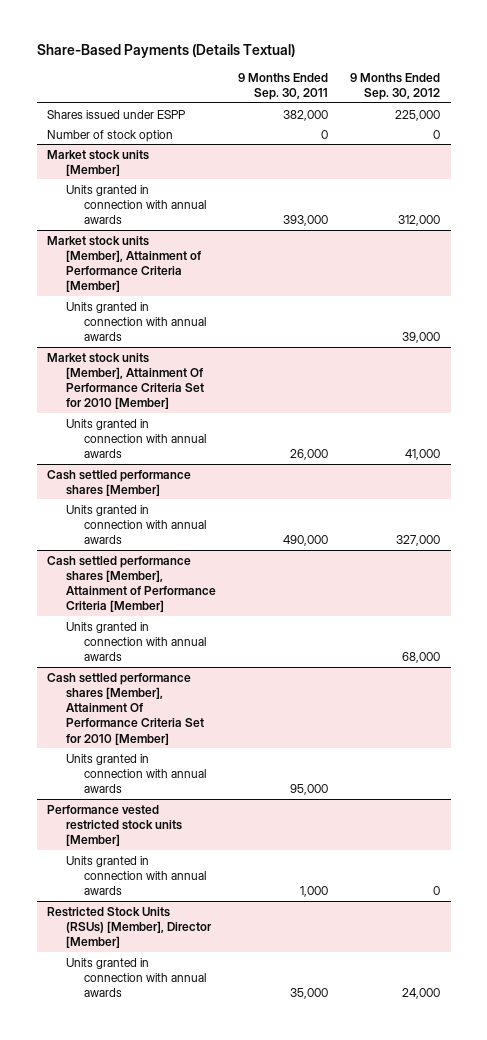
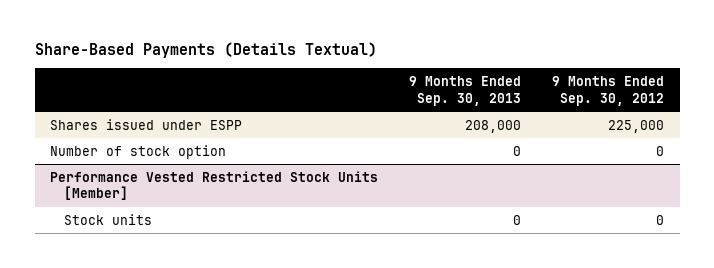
- | 9 Months Ended Sep. 30, 2011 | 9 Months Ended Sep. 30, 2012
+ | 9 Months Ended Sep. 30, 2013 | 9 Months Ended Sep. 30, 2012
- Market stock units [Member]
- Units granted in connection with annual awards | 393,000 | 312,000
- Market stock units [Member], Attainment of Performance Criteria [Member]
- Units granted in connection with annual awards | | 39,000
- Market stock units [Member], Attainment Of Performance Criteria Set for 2010 [Member]
- Units granted in connection with annual awards | 26,000 | 41,000
- Cash settled performance shares [Member]
- Units granted in connection with annual awards | 490,000 | 327,000
- Cash settled performance shares [Member], Attainment of Performance Criteria [Member]
- Units granted in connection with annual awards | | 68,000
- Cash settled performance shares [Member], Attainment Of Performance Criteria Set for 2010 [Member]
- Units granted in connection with annual awards | 95,000 |
- Performance vested restricted stock units [Member]
- Units granted in connection with annual awards | 1,000 | 0
- Restricted Stock Units (RSUs) [Member], Director [Member]
- Units granted in connection with annual awards | 35,000 | 24,000
+ Performance Vested Restricted Stock Units [Member]
+ Stock units | 0 | 0

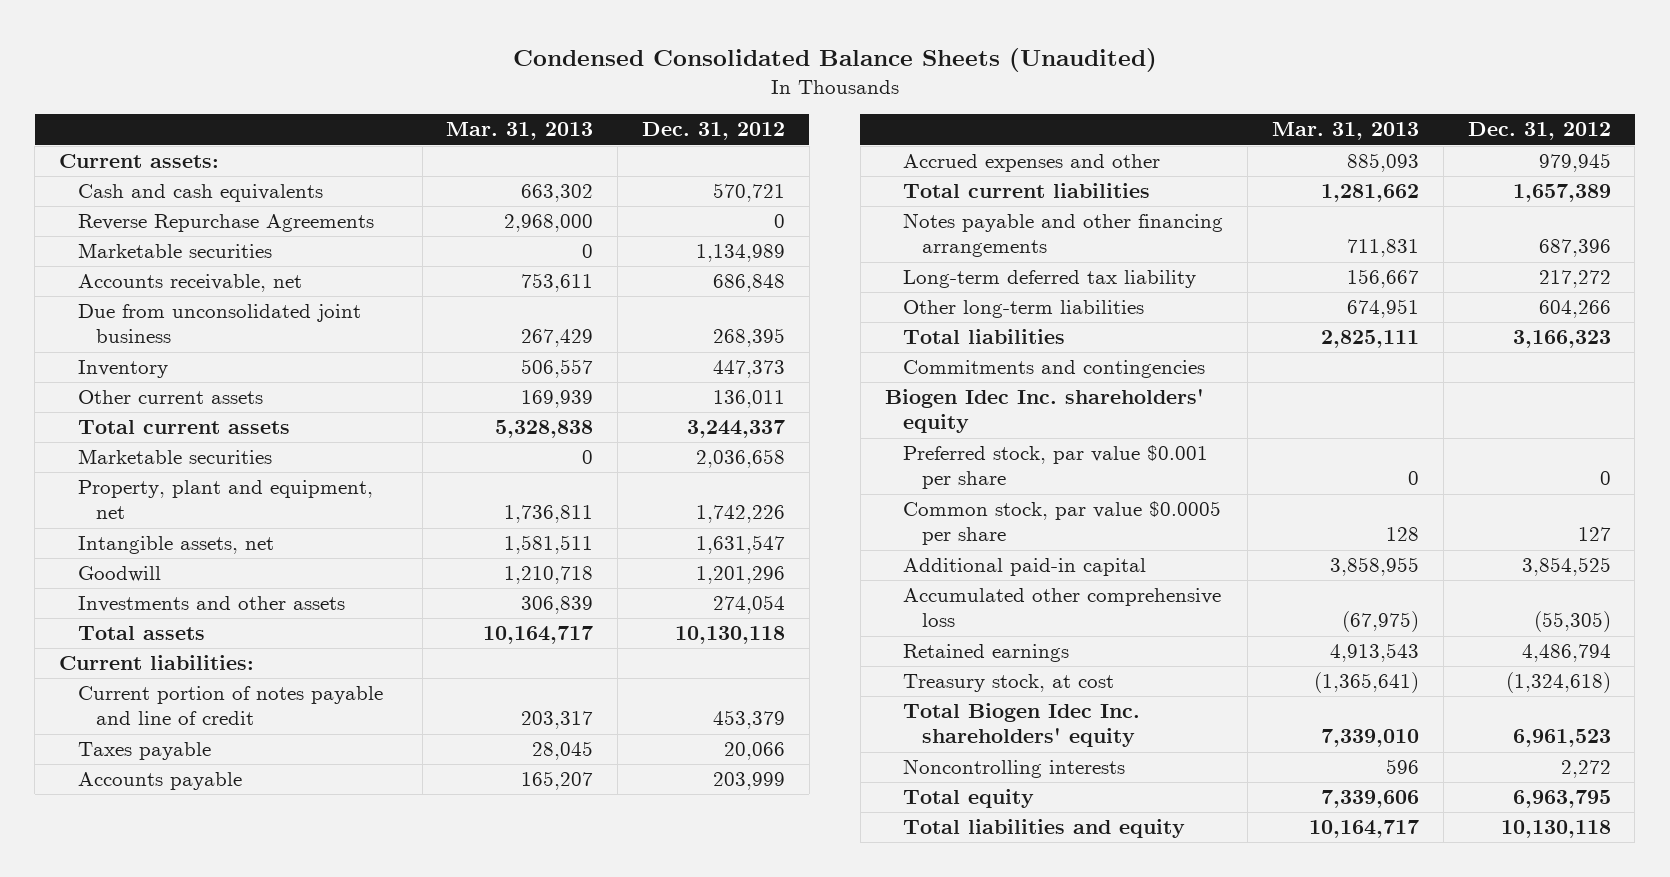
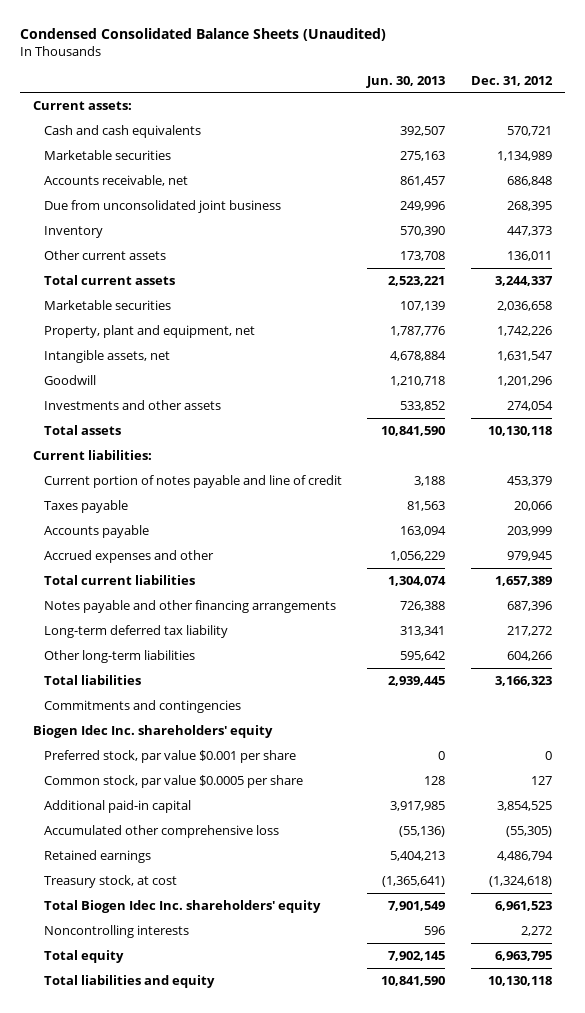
- | Mar. 31, 2013 | Dec. 31, 2012
+ | Jun. 30, 2013 | Dec. 31, 2012
- Reverse Repurchase Agreements | 2,968,000 | 0

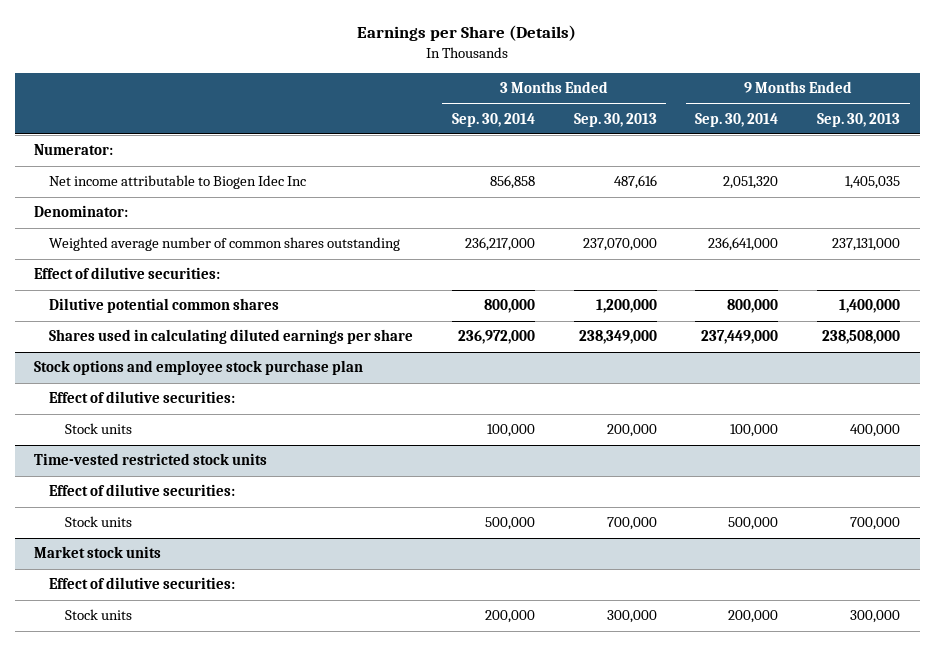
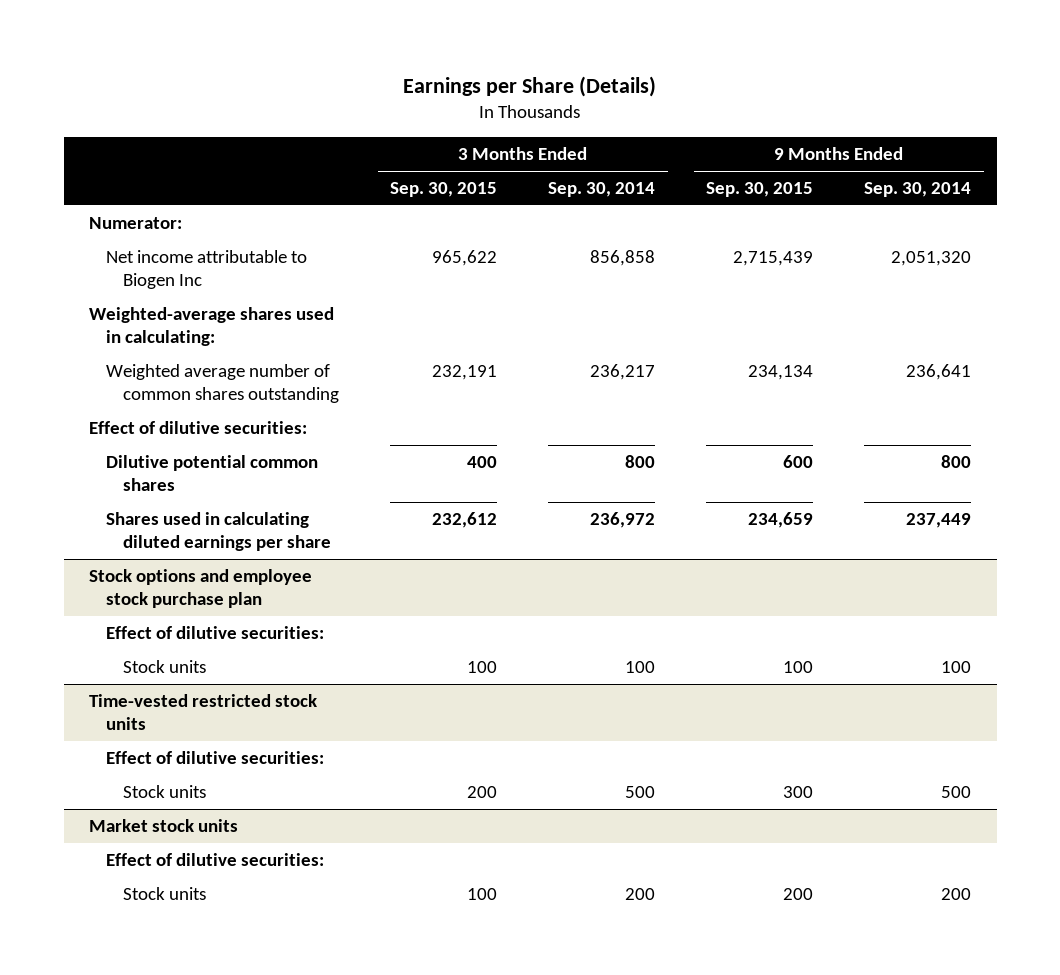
- | 3 Months Ended Sep. 30, 2014 | 3 Months Ended Sep. 30, 2013 | 9 Months Ended Sep. 30, 2014 | 9 Months Ended Sep. 30, 2013
+ | 3 Months Ended Sep. 30, 2015 | 3 Months Ended Sep. 30, 2014 | 9 Months Ended Sep. 30, 2015 | 9 Months Ended Sep. 30, 2014
- Net income attributable to Biogen Idec Inc | 856,858 | 487,616 | 2,051,320 | 1,405,035
- Denominator:
- Weighted average number of common shares outstanding | 236,217,000 | 237,070,000 | 236,641,000 | 237,131,000
+ Net income attributable to Biogen Inc | 965,622 | 856,858 | 2,715,439 | 2,051,320
+ Weighted-average shares used in calculating:
+ Weighted average number of common shares outstanding | 232,191 | 236,217 | 234,134 | 236,641
- Dilutive potential common shares | 800,000 | 1,200,000 | 800,000 | 1,400,000
- Shares used in calculating diluted earnings per share | 236,972,000 | 238,349,000 | 237,449,000 | 238,508,000
+ Dilutive potential common shares | 400 | 800 | 600 | 800
+ Shares used in calculating diluted earnings per share | 232,612 | 236,972 | 234,659 | 237,449
@ Stock options and employee stock purchase plan
- Stock units | 100,000 | 200,000 | 100,000 | 400,000
+ Stock units | 100 | 100 | 100 | 100
@ Time-vested restricted stock units
- Stock units | 500,000 | 700,000 | 500,000 | 700,000
+ Stock units | 200 | 500 | 300 | 500
@ Market stock units
- Stock units | 200,000 | 300,000 | 200,000 | 300,000
+ Stock units | 100 | 200 | 200 | 200

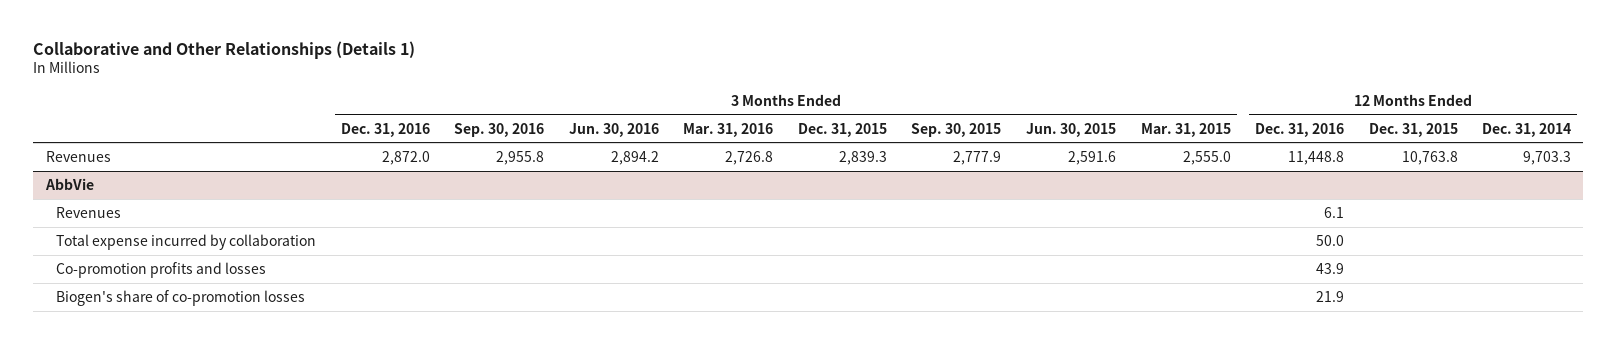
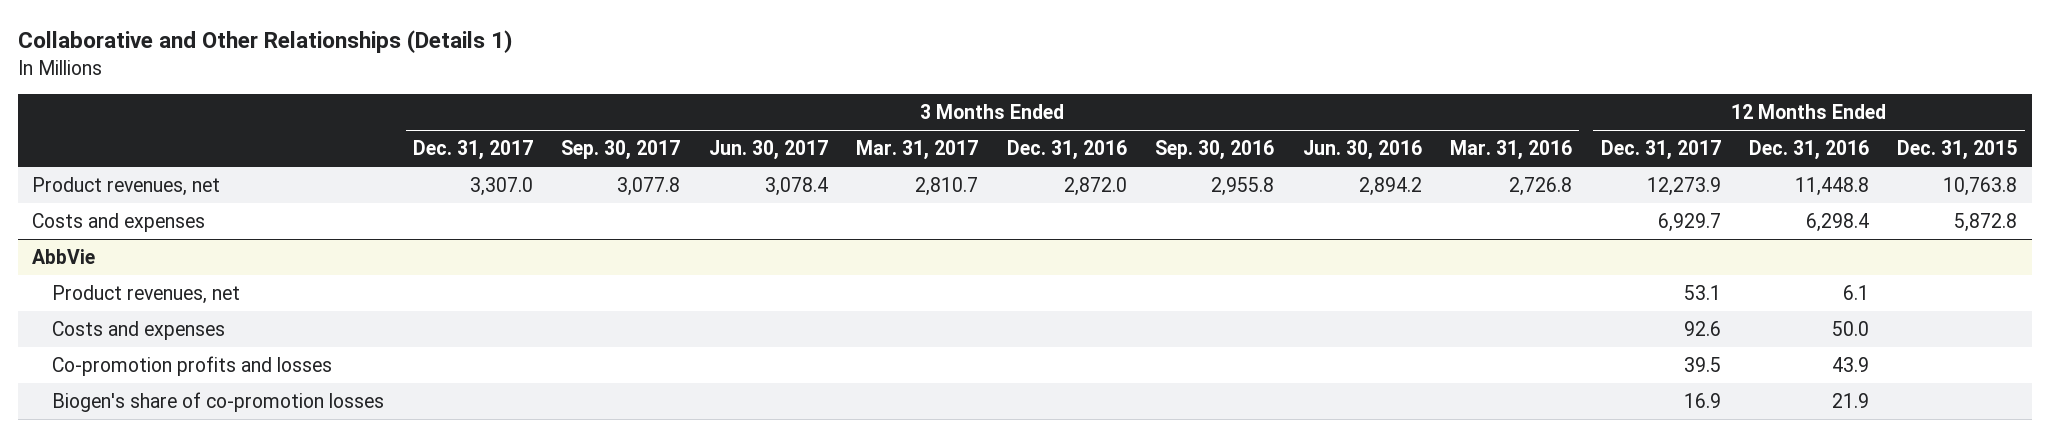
- | 3 Months Ended Dec. 31, 2016 | 3 Months Ended Sep. 30, 2016 | 3 Months Ended Jun. 30, 2016 | 3 Months Ended Mar. 31, 2016 | 3 Months Ended Dec. 31, 2015 | 3 Months Ended Sep. 30, 2015 | 3 Months Ended Jun. 30, 2015 | 3 Months Ended Mar. 31, 2015 | 12 Months Ended Dec. 31, 2016 | 12 Months Ended Dec. 31, 2015 | 12 Months Ended Dec. 31, 2014
+ | 3 Months Ended Dec. 31, 2017 | 3 Months Ended Sep. 30, 2017 | 3 Months Ended Jun. 30, 2017 | 3 Months Ended Mar. 31, 2017 | 3 Months Ended Dec. 31, 2016 | 3 Months Ended Sep. 30, 2016 | 3 Months Ended Jun. 30, 2016 | 3 Months Ended Mar. 31, 2016 | 12 Months Ended Dec. 31, 2017 | 12 Months Ended Dec. 31, 2016 | 12 Months Ended Dec. 31, 2015
- Revenues | 2,872.0 | 2,955.8 | 2,894.2 | 2,726.8 | 2,839.3 | 2,777.9 | 2,591.6 | 2,555.0 | 11,448.8 | 10,763.8 | 9,703.3
+ Product revenues, net | 3,307.0 | 3,077.8 | 3,078.4 | 2,810.7 | 2,872.0 | 2,955.8 | 2,894.2 | 2,726.8 | 12,273.9 | 11,448.8 | 10,763.8
+ Costs and expenses | | | | | | | | | 6,929.7 | 6,298.4 | 5,872.8
@ AbbVie
- Revenues | | | | | | | | | 6.1 | |
- Total expense incurred by collaboration | | | | | | | | | 50.0 | |
+ Product revenues, net | | | | | | | | | 53.1 | 6.1 |
+ Costs and expenses | | | | | | | | | 92.6 | 50.0 |

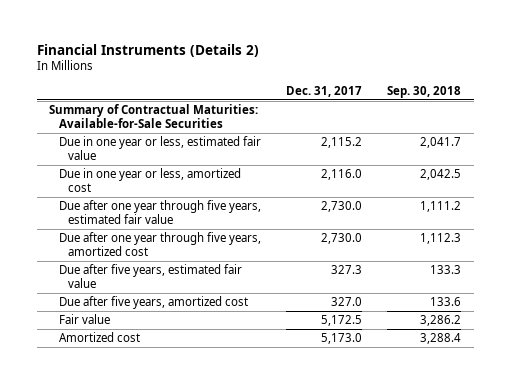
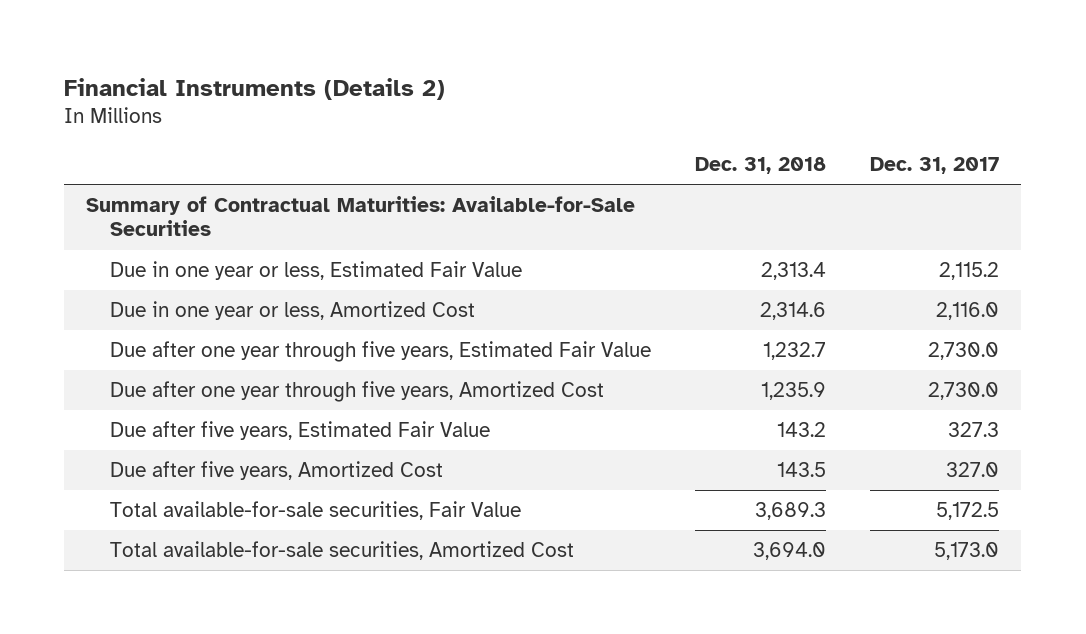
- | Dec. 31, 2017 | Sep. 30, 2018
+ | Dec. 31, 2018 | Dec. 31, 2017
- Due in one year or less, estimated fair value | 2,115.2 | 2,041.7
- Due in one year or less, amortized cost | 2,116.0 | 2,042.5
- Due after one year through five years, estimated fair value | 2,730.0 | 1,111.2
- Due after one year through five years, amortized cost | 2,730.0 | 1,112.3
- Due after five years, estimated fair value | 327.3 | 133.3
- Due after five years, amortized cost | 327.0 | 133.6
- Fair value | 5,172.5 | 3,286.2
- Amortized cost | 5,173.0 | 3,288.4
+ Due in one year or less, Estimated Fair Value | 2,313.4 | 2,115.2
+ Due in one year or less, Amortized Cost | 2,314.6 | 2,116.0
+ Due after one year through five years, Estimated Fair Value | 1,232.7 | 2,730.0
+ Due after one year through five years, Amortized Cost | 1,235.9 | 2,730.0
+ Due after five years, Estimated Fair Value | 143.2 | 327.3
+ Due after five years, Amortized Cost | 143.5 | 327.0
+ Total available-for-sale securities, Fair Value | 3,689.3 | 5,172.5
+ Total available-for-sale securities, Amortized Cost | 3,694.0 | 5,173.0

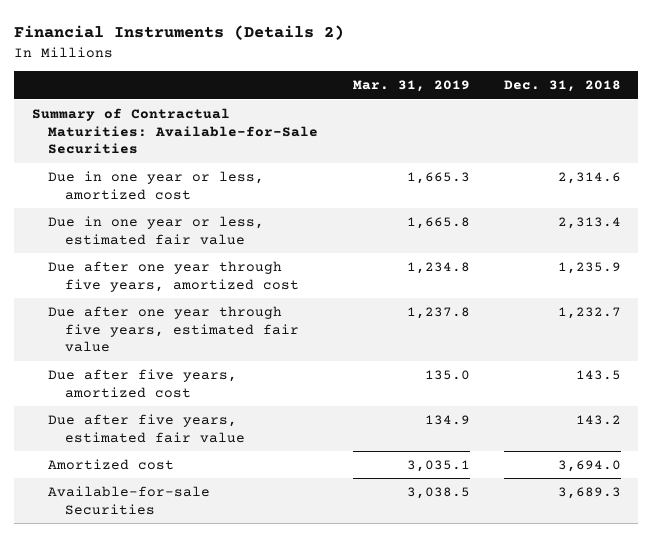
- | Dec. 31, 2018 | Dec. 31, 2017
+ | Mar. 31, 2019 | Dec. 31, 2018
- Due in one year or less, Estimated Fair Value | 2,313.4 | 2,115.2
- Due in one year or less, Amortized Cost | 2,314.6 | 2,116.0
- Due after one year through five years, Estimated Fair Value | 1,232.7 | 2,730.0
- Due after one year through five years, Amortized Cost | 1,235.9 | 2,730.0
- Due after five years, Estimated Fair Value | 143.2 | 327.3
- Due after five years, Amortized Cost | 143.5 | 327.0
- Total available-for-sale securities, Fair Value | 3,689.3 | 5,172.5
- Total available-for-sale securities, Amortized Cost | 3,694.0 | 5,173.0
+ Due in one year or less, amortized cost | 1,665.3 | 2,314.6
+ Due in one year or less, estimated fair value | 1,665.8 | 2,313.4
+ Due after one year through five years, amortized cost | 1,234.8 | 1,235.9
+ Due after one year through five years, estimated fair value | 1,237.8 | 1,232.7
+ Due after five years, amortized cost | 135.0 | 143.5
+ Due after five years, estimated fair value | 134.9 | 143.2
+ Amortized cost | 3,035.1 | 3,694.0
+ Available-for-sale Securities | 3,038.5 | 3,689.3

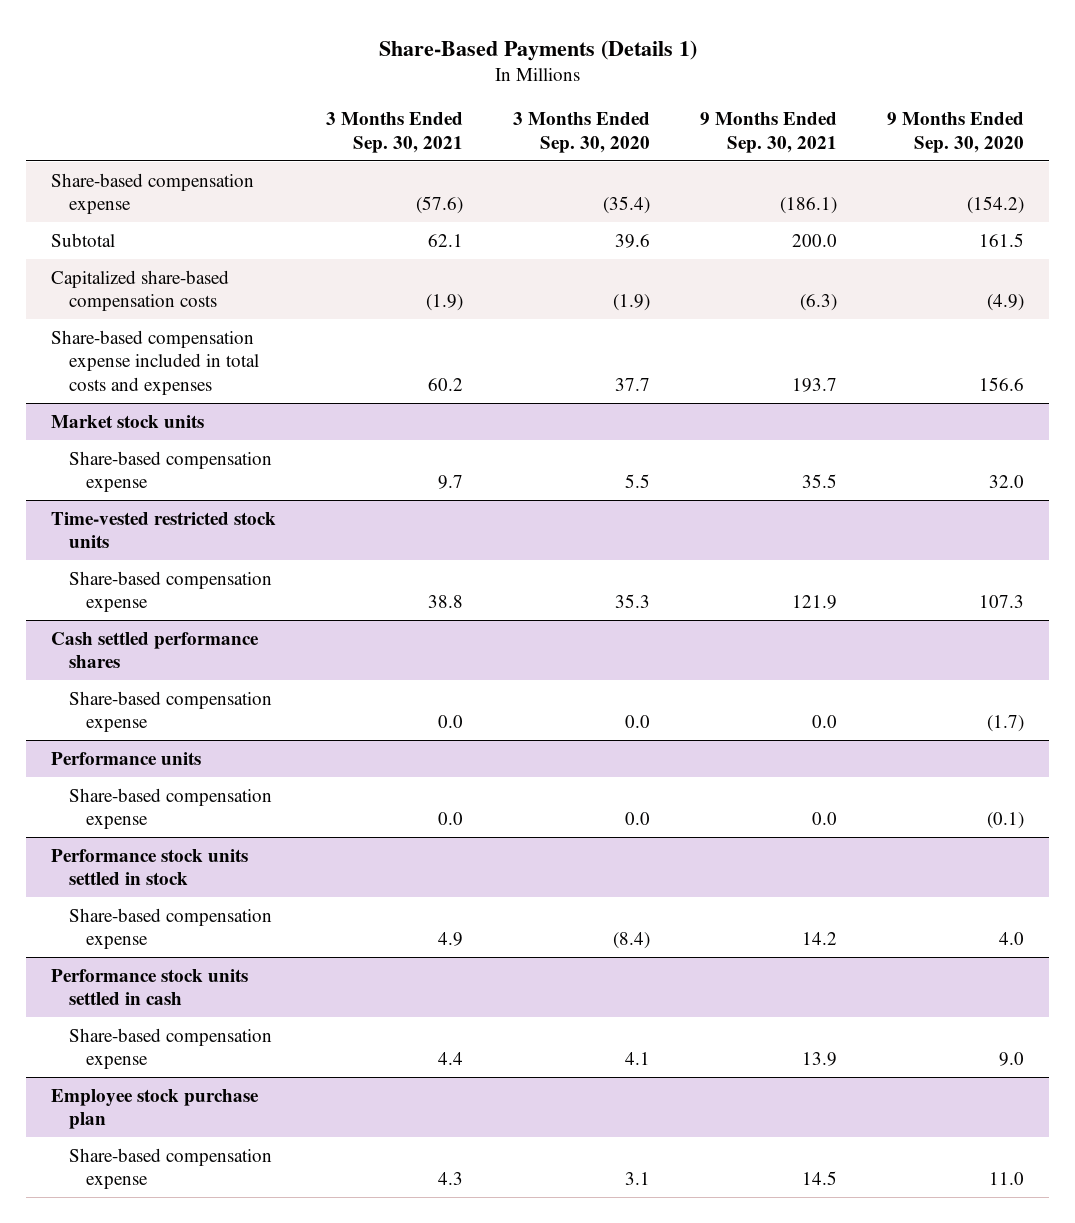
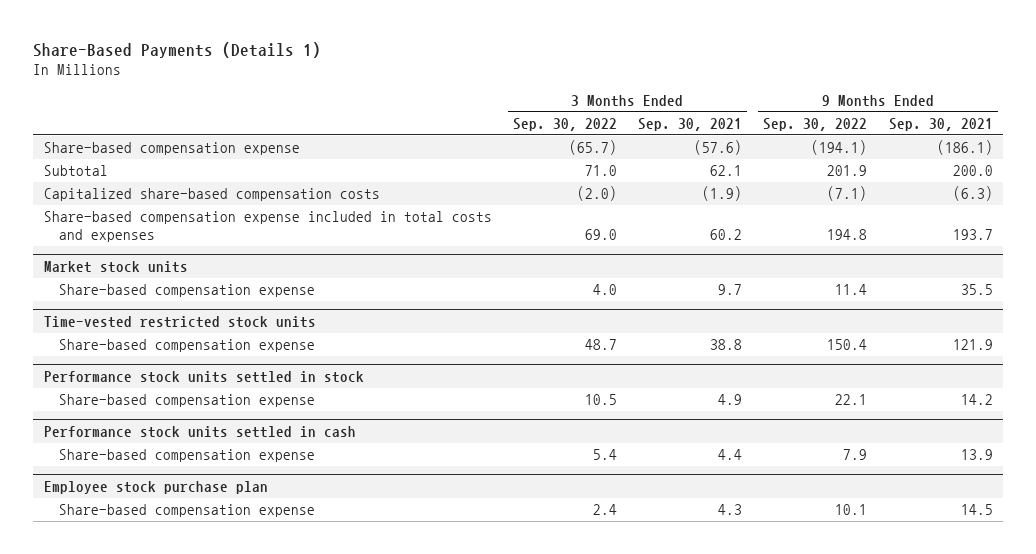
- | 3 Months Ended Sep. 30, 2021 | 3 Months Ended Sep. 30, 2020 | 9 Months Ended Sep. 30, 2021 | 9 Months Ended Sep. 30, 2020
+ | 3 Months Ended Sep. 30, 2022 | 3 Months Ended Sep. 30, 2021 | 9 Months Ended Sep. 30, 2022 | 9 Months Ended Sep. 30, 2021
- Cash settled performance shares
- Share-based compensation expense | 0.0 | 0.0 | 0.0 | (1.7)
- Performance units
- Share-based compensation expense | 0.0 | 0.0 | 0.0 | (0.1)

